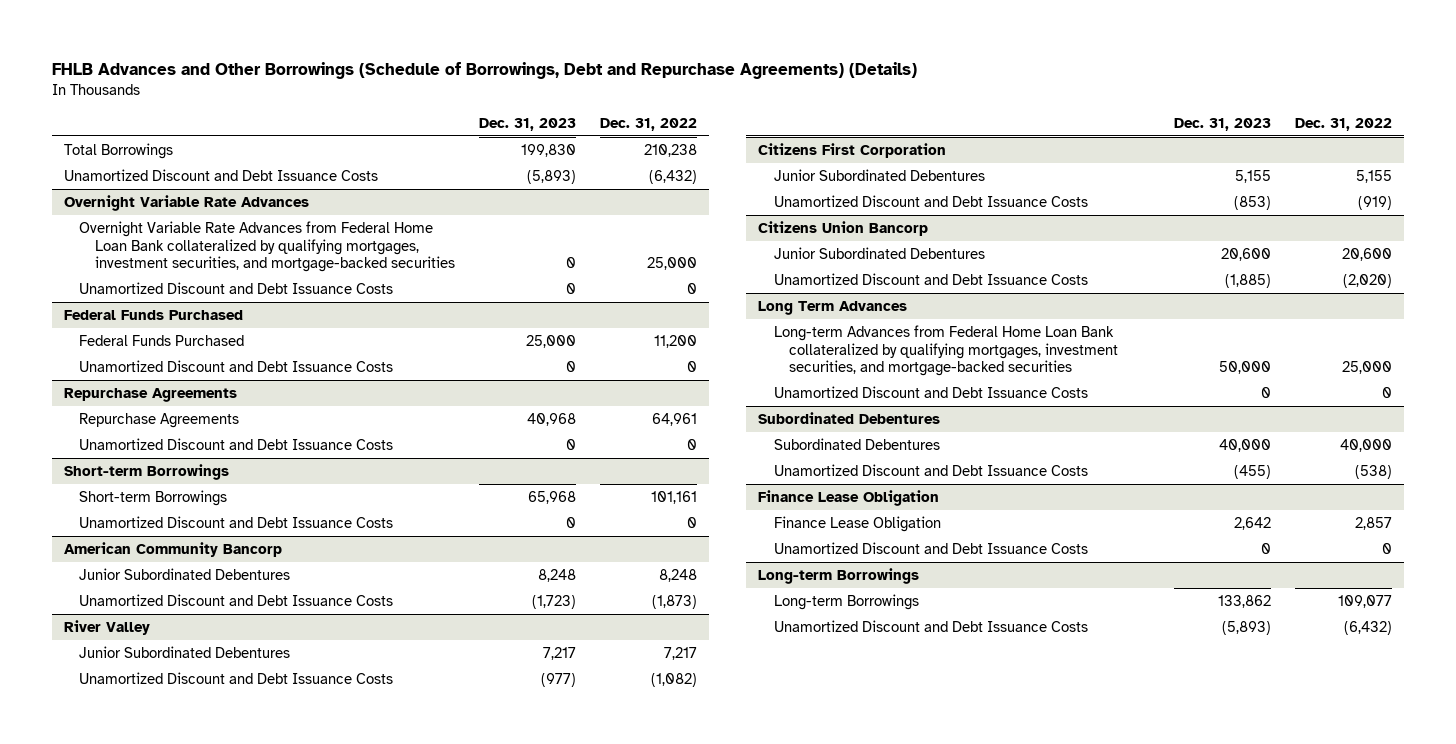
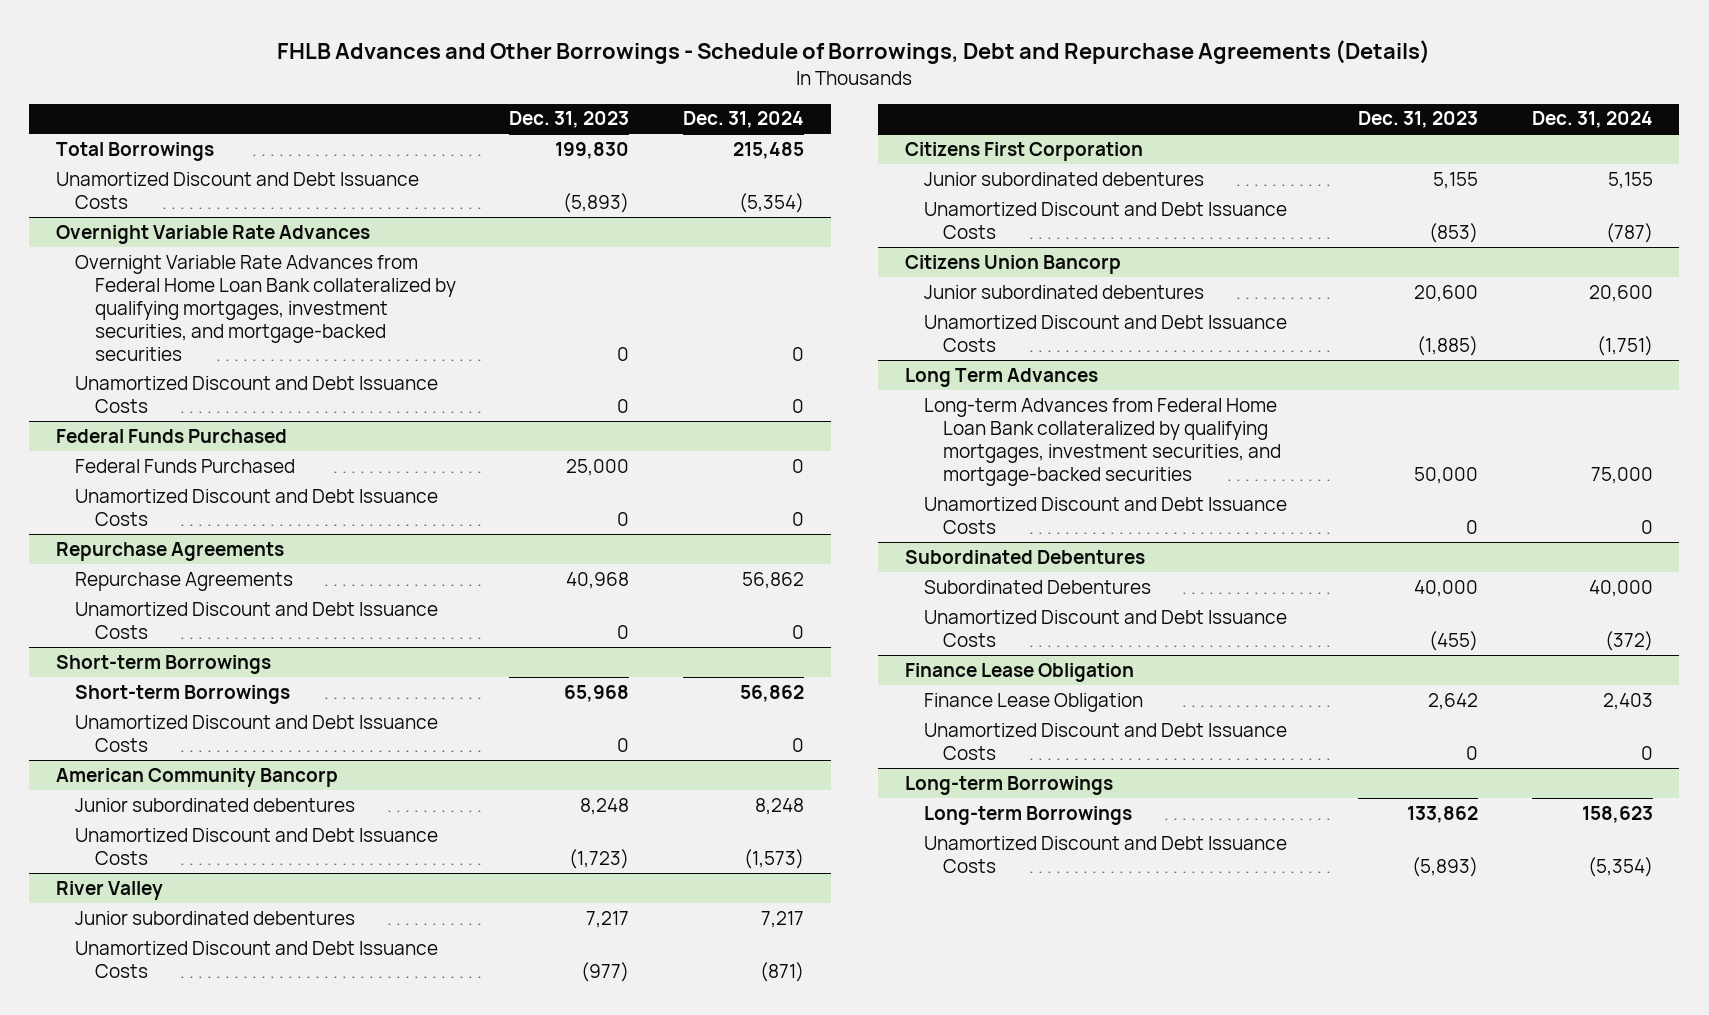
- FHLB Advances and Other Borrowings (Schedule of Borrowings, Debt and Repurchase Agreements) (Details)
+ FHLB Advances and Other Borrowings - Schedule of Borrowings, Debt and Repurchase Agreements (Details)
- | Dec. 31, 2023 | Dec. 31, 2022
+ | Dec. 31, 2023 | Dec. 31, 2024
@ American Community Bancorp
- Junior Subordinated Debentures | 8,248 | 8,248
+ Junior subordinated debentures | 8,248 | 8,248
@ River Valley
- Junior Subordinated Debentures | 7,217 | 7,217
+ Junior subordinated debentures | 7,217 | 7,217
@ Citizens First Corporation
- Junior Subordinated Debentures | 5,155 | 5,155
+ Junior subordinated debentures | 5,155 | 5,155
@ Citizens Union Bancorp
- Junior Subordinated Debentures | 20,600 | 20,600
+ Junior subordinated debentures | 20,600 | 20,600

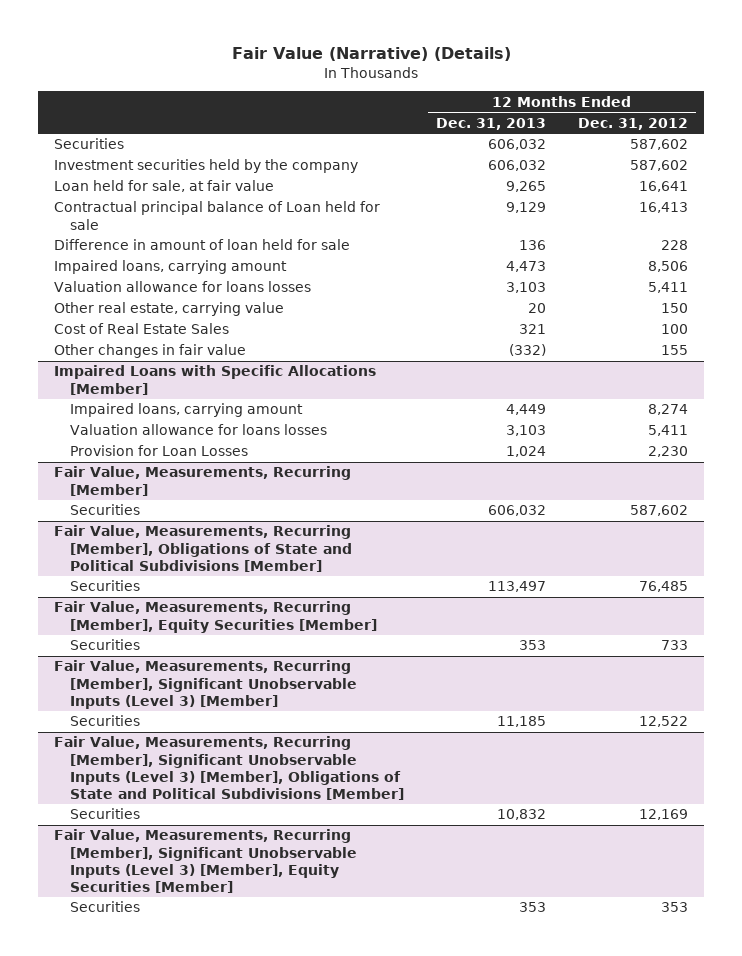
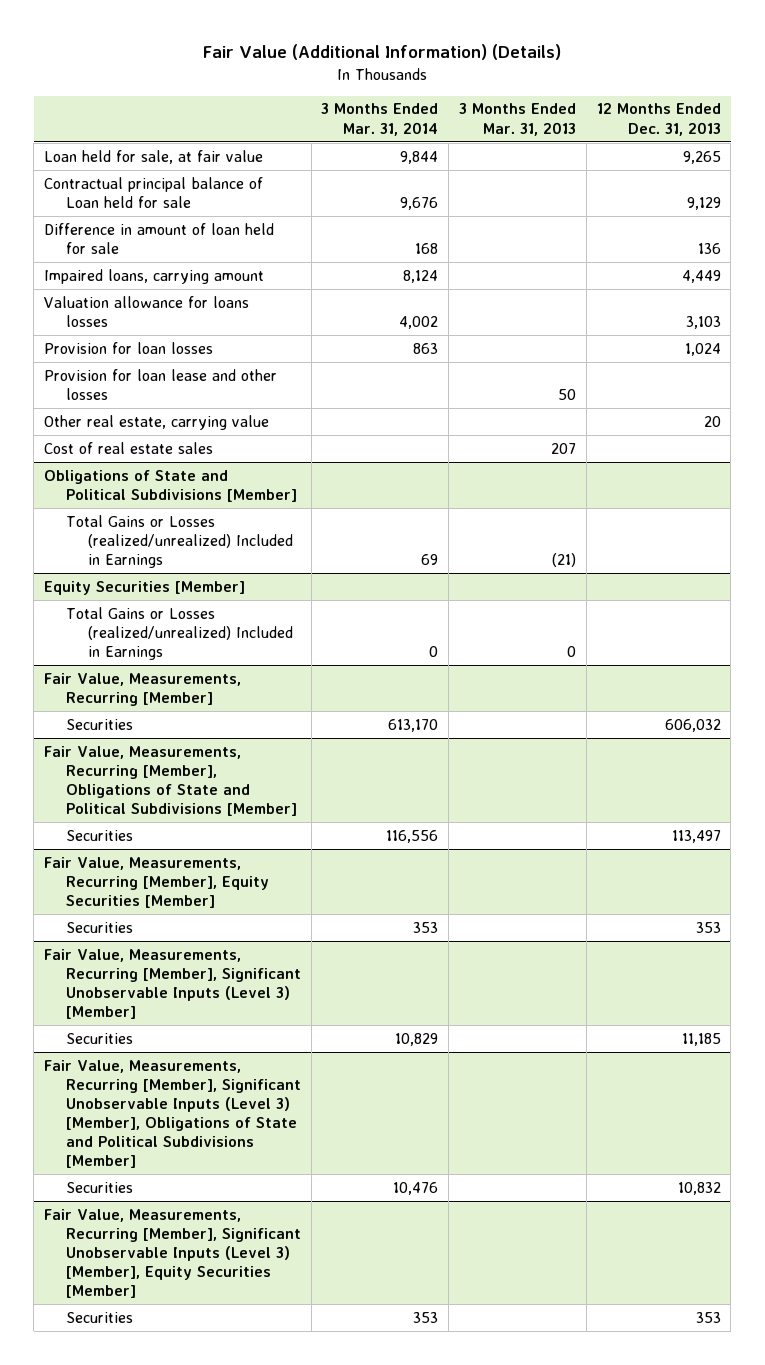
- Fair Value (Narrative) (Details)
+ Fair Value (Additional Information) (Details)
- | 12 Months Ended Dec. 31, 2013 | 12 Months Ended Dec. 31, 2012
+ | 3 Months Ended Mar. 31, 2014 | 3 Months Ended Mar. 31, 2013 | 12 Months Ended Dec. 31, 2013
- Securities | 606,032 | 587,602
- Investment securities held by the company | 606,032 | 587,602
- Impaired loans, carrying amount | 4,473 | 8,506
- Valuation allowance for loans losses | 3,103 | 5,411
- Cost of Real Estate Sales | 321 | 100
- Other changes in fair value | (332) | 155
- Impaired Loans with Specific Allocations [Member]
- Provision for Loan Losses | 1,024 | 2,230
+ Provision for loan losses | 863 | | 1,024
+ Provision for loan lease and other losses | | 50 |
moved down: Other real estate, carrying value | | | 20
+ Cost of real estate sales | | 207 |
+ Obligations of State and Political Subdivisions [Member]
+ Total Gains or Losses (realized/unrealized) Included in Earnings | 69 | (21) |
+ Equity Securities [Member]
+ Total Gains or Losses (realized/unrealized) Included in Earnings | 0 | 0 |

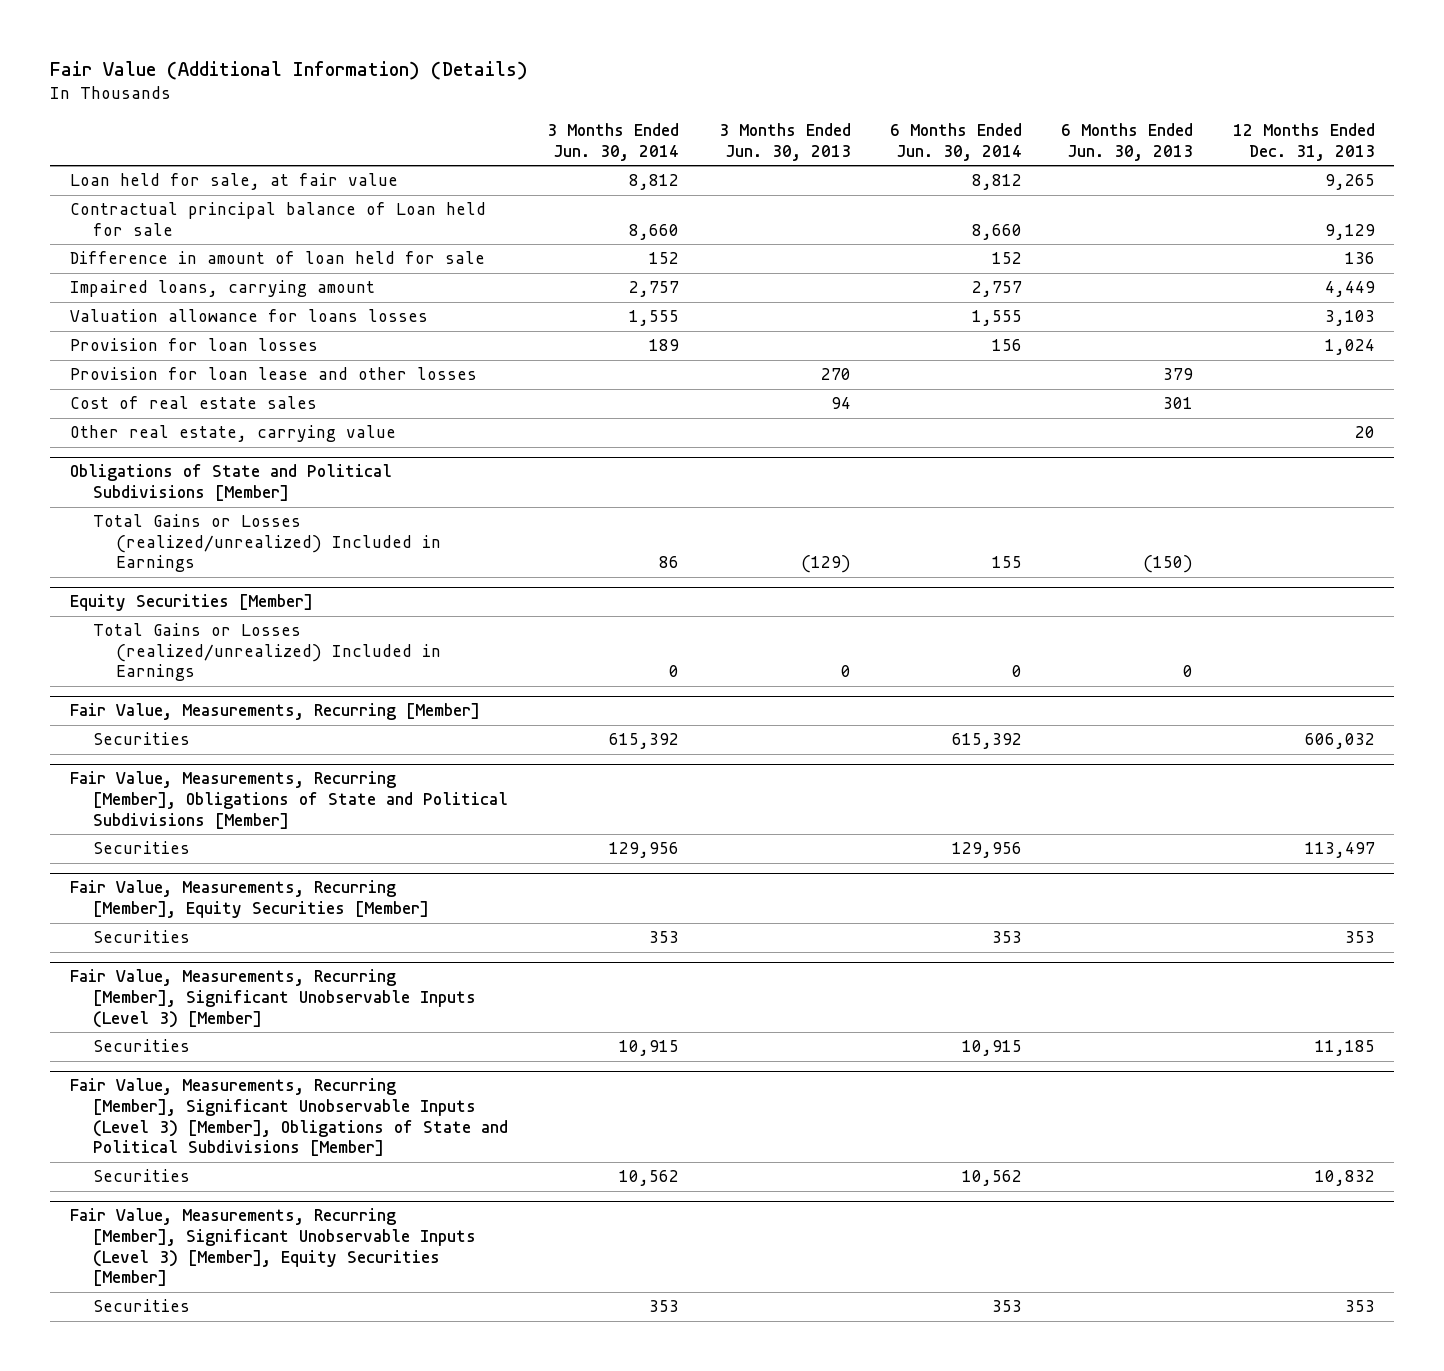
- | 3 Months Ended Mar. 31, 2014 | 3 Months Ended Mar. 31, 2013 | 12 Months Ended Dec. 31, 2013
+ | 3 Months Ended Jun. 30, 2014 | 3 Months Ended Jun. 30, 2013 | 6 Months Ended Jun. 30, 2014 | 6 Months Ended Jun. 30, 2013 | 12 Months Ended Dec. 31, 2013
moved down: Other real estate, carrying value | | | | | 20

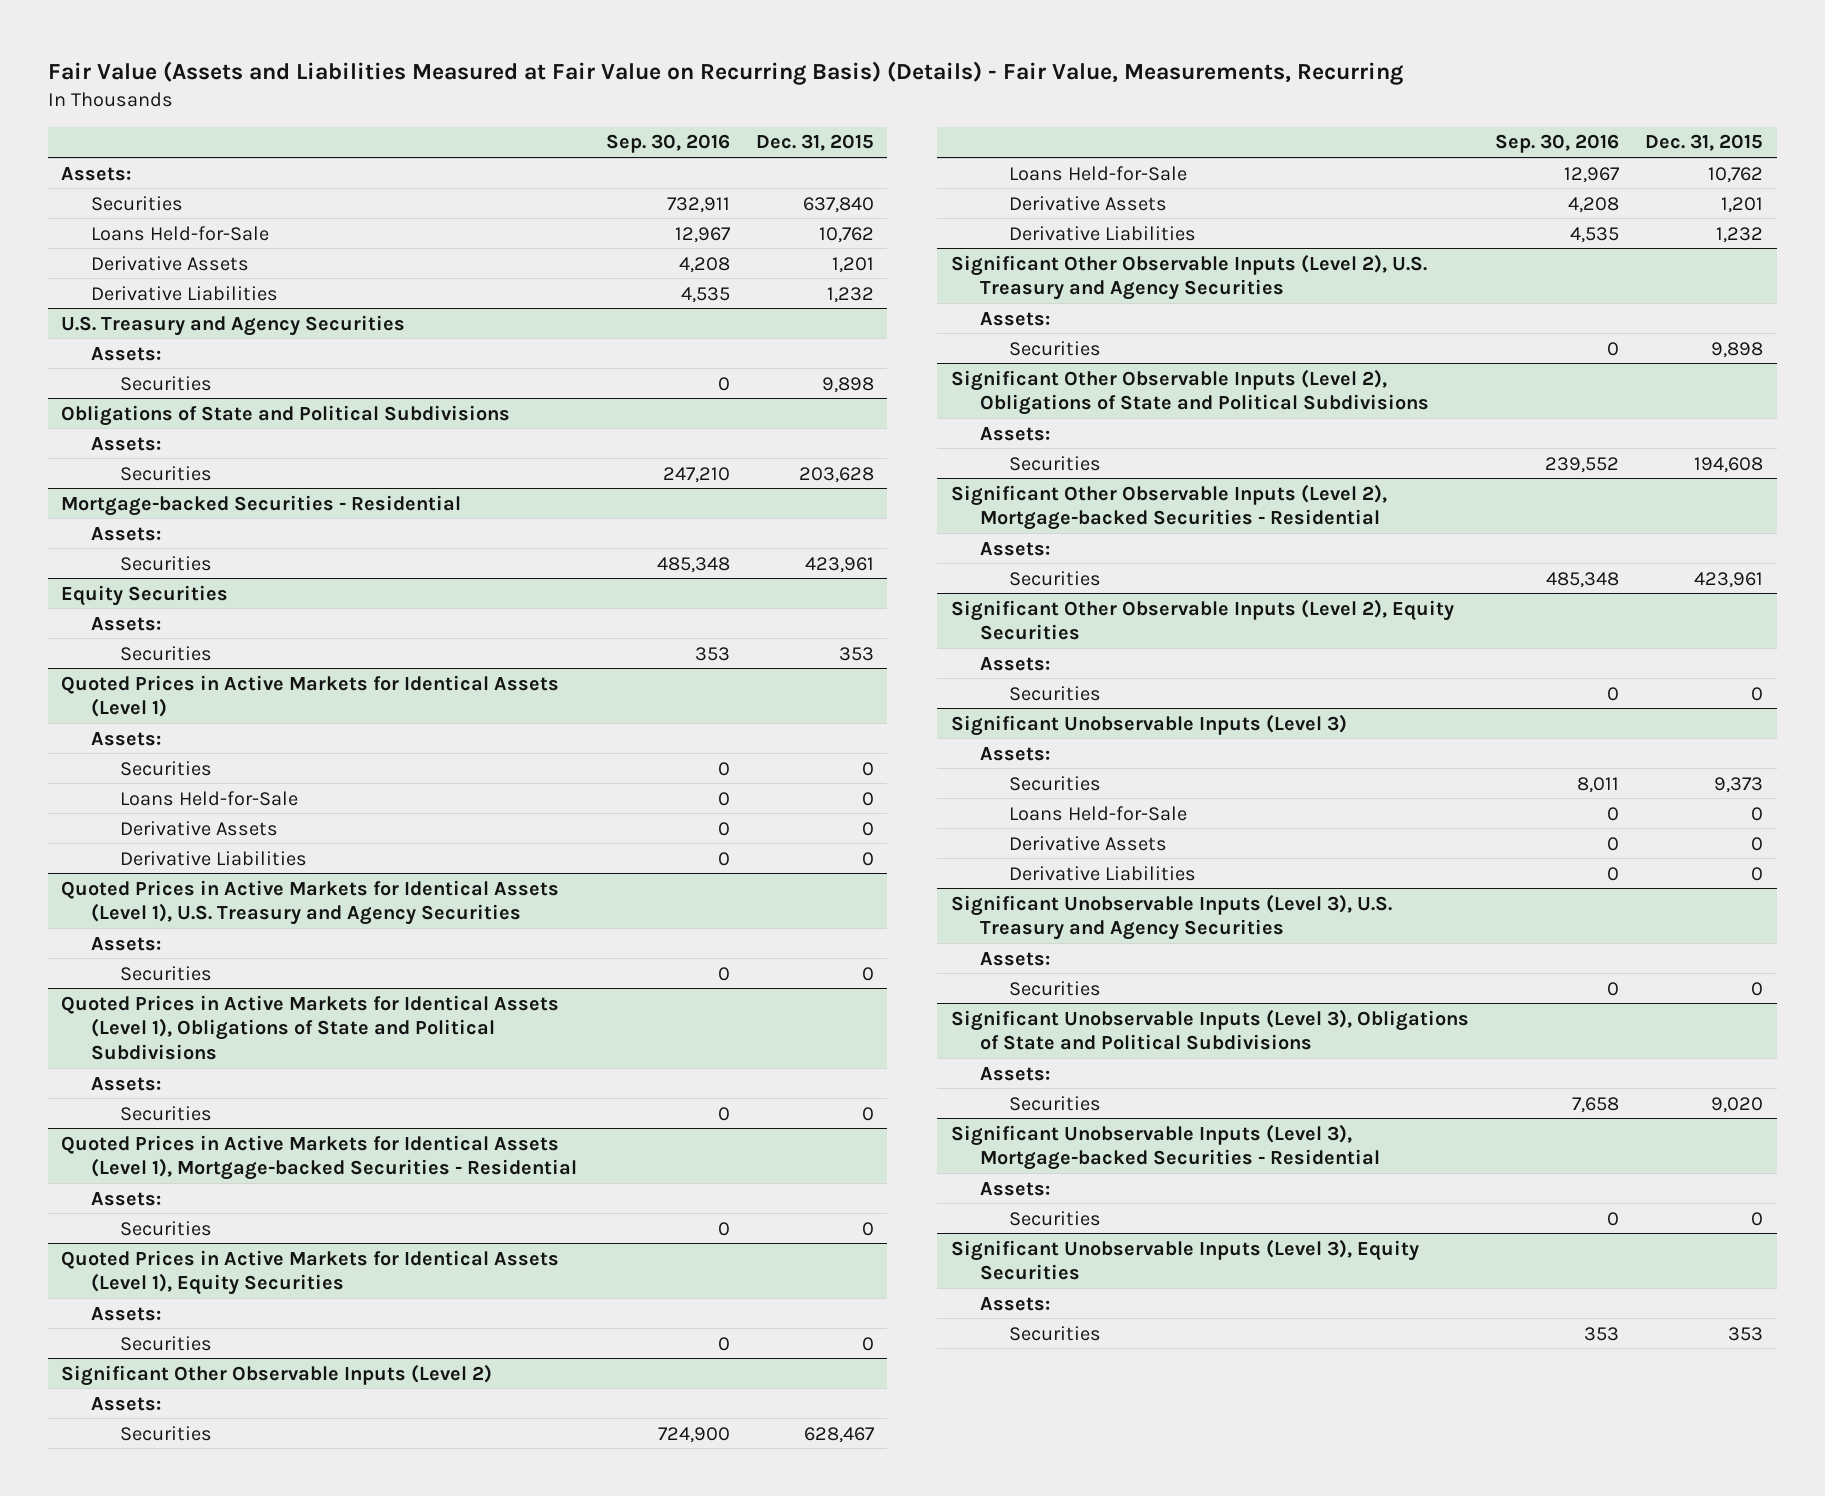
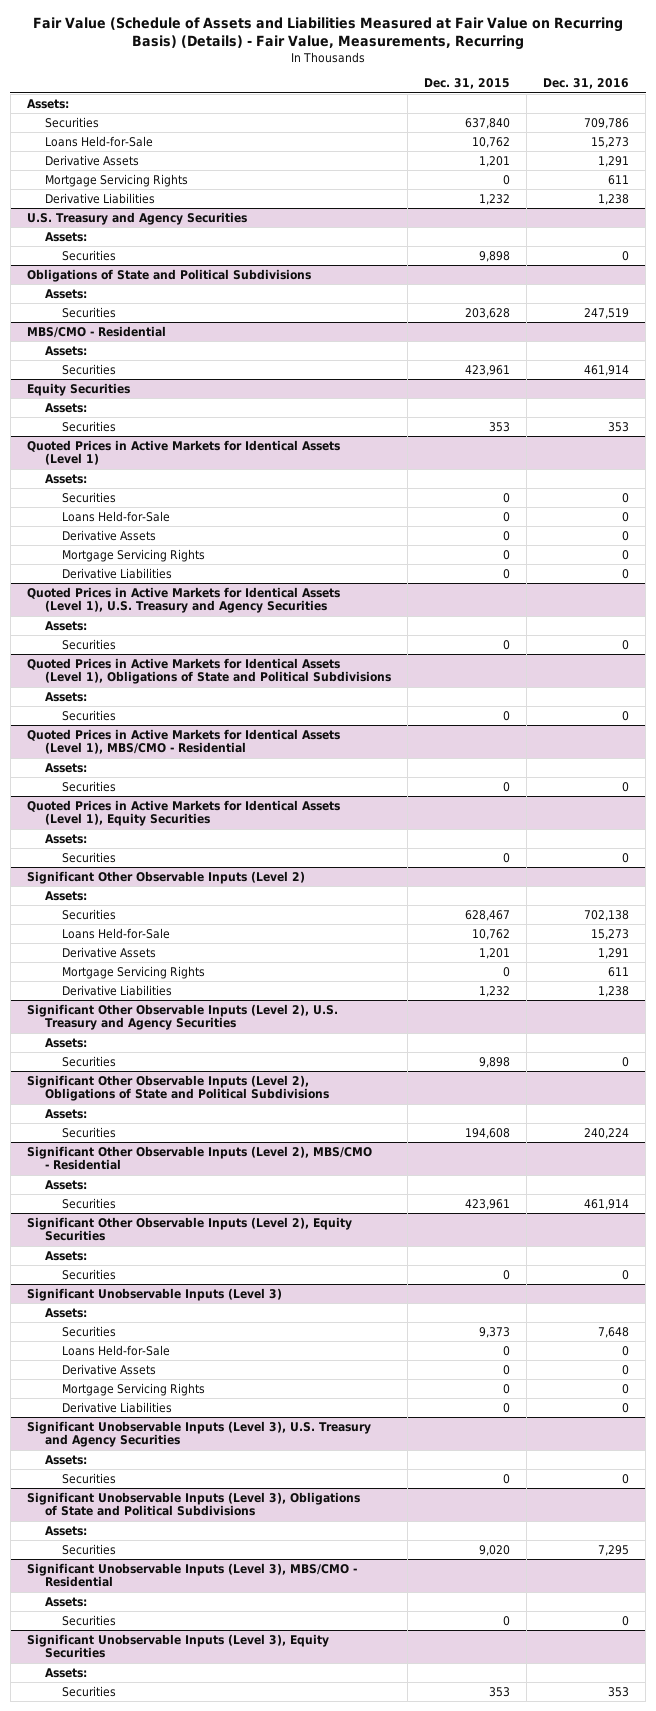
- Fair Value (Assets and Liabilities Measured at Fair Value on Recurring Basis) (Details) - Fair Value, Measurements, Recurring
+ Fair Value (Schedule of Assets and Liabilities Measured at Fair Value on Recurring Basis) (Details) - Fair Value, Measurements, Recurring
- | Sep. 30, 2016 | Dec. 31, 2015
+ | Dec. 31, 2015 | Dec. 31, 2016
+ Mortgage Servicing Rights | 0 | 611
- Mortgage-backed Securities - Residential
+ MBS/CMO - Residential
@ Quoted Prices in Active Markets for Identical Assets (Level 1)
+ Mortgage Servicing Rights | 0 | 0
- Quoted Prices in Active Markets for Identical Assets (Level 1), Mortgage-backed Securities - Residential
+ Quoted Prices in Active Markets for Identical Assets (Level 1), MBS/CMO - Residential
@ Significant Other Observable Inputs (Level 2)
+ Mortgage Servicing Rights | 0 | 611
- Significant Other Observable Inputs (Level 2), Mortgage-backed Securities - Residential
+ Significant Other Observable Inputs (Level 2), MBS/CMO - Residential
@ Significant Unobservable Inputs (Level 3)
+ Mortgage Servicing Rights | 0 | 0
- Significant Unobservable Inputs (Level 3), Mortgage-backed Securities - Residential
+ Significant Unobservable Inputs (Level 3), MBS/CMO - Residential

